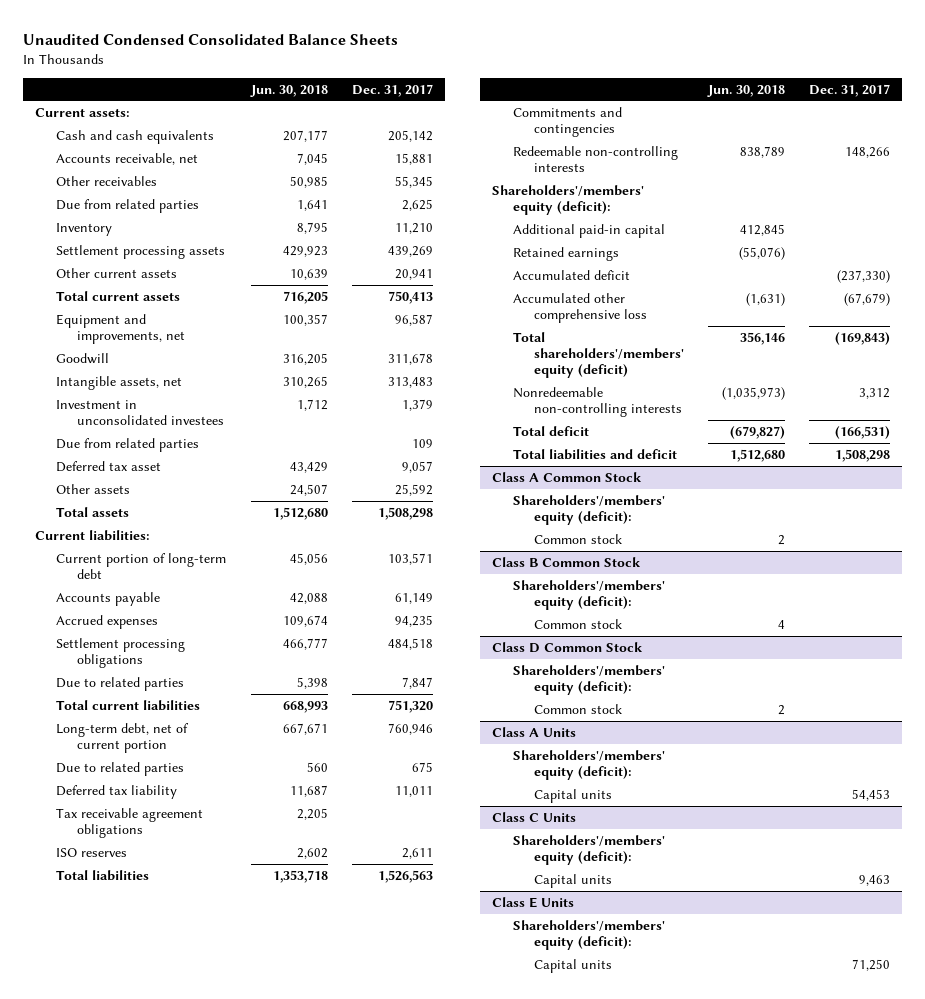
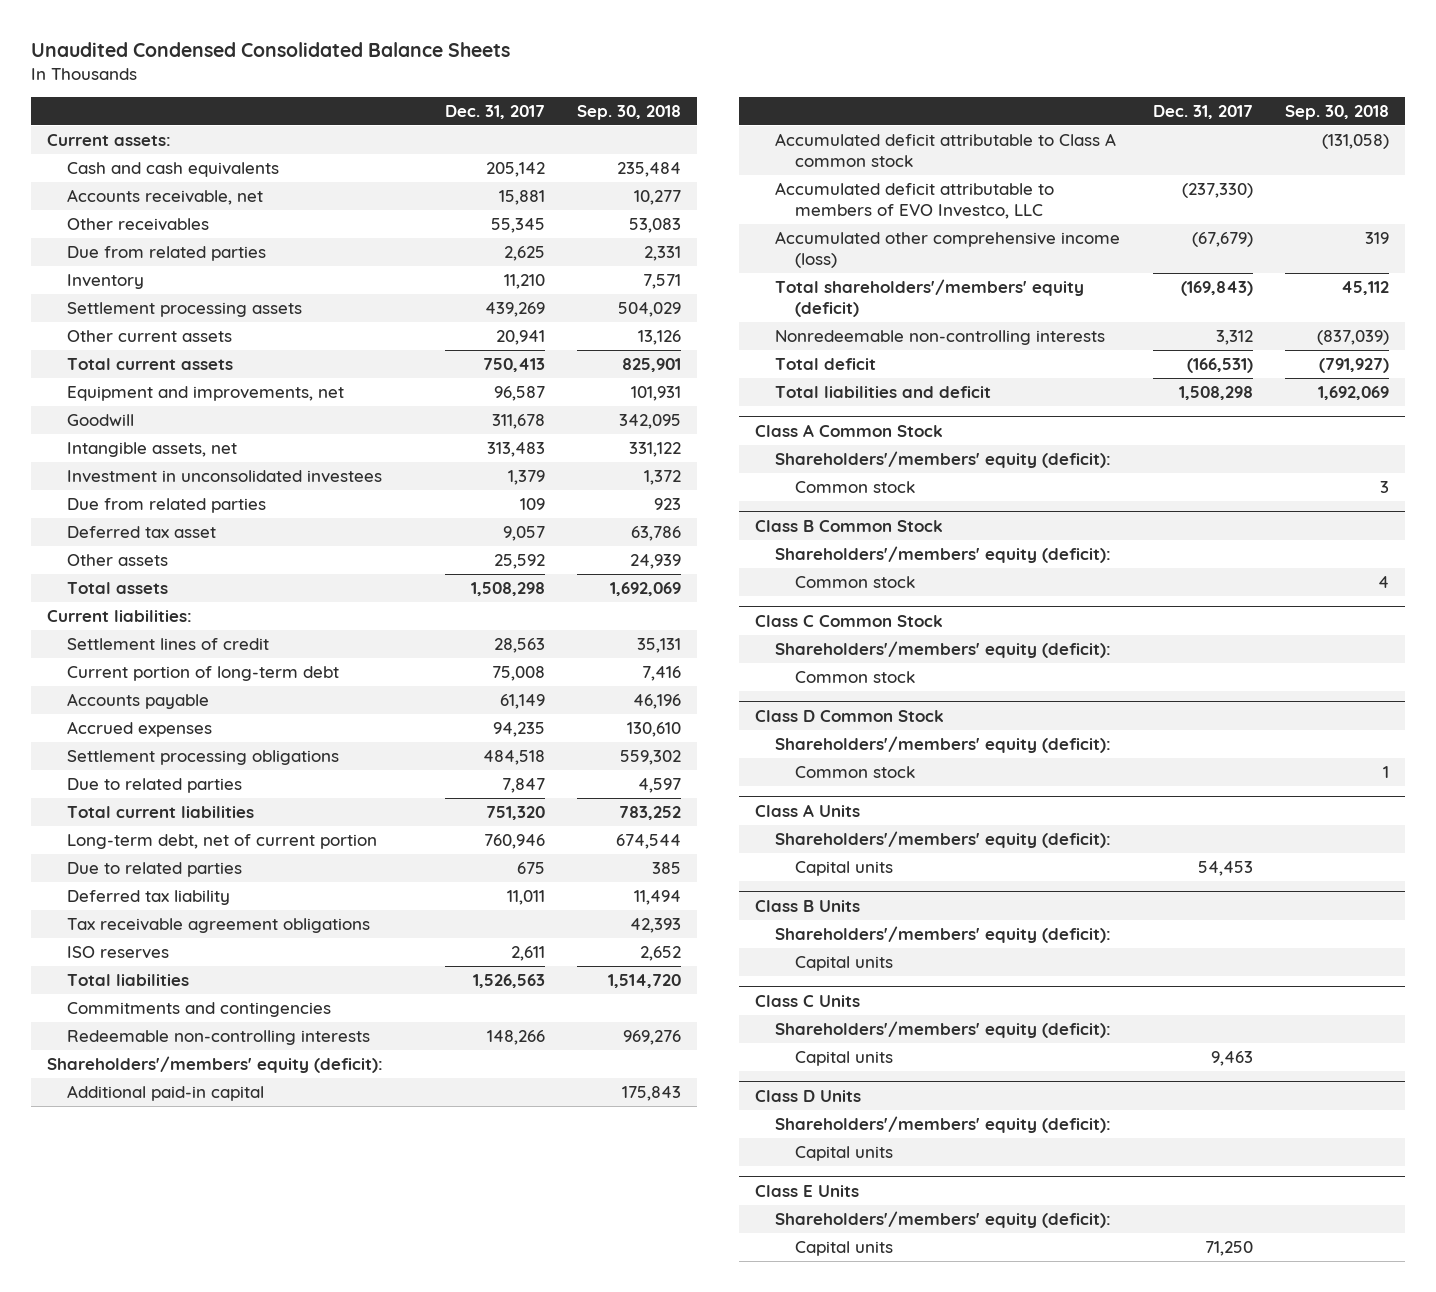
- | Jun. 30, 2018 | Dec. 31, 2017
+ | Dec. 31, 2017 | Sep. 30, 2018
- Current portion of long-term debt | 45,056 | 103,571
+ Settlement lines of credit | 28,563 | 35,131
+ Current portion of long-term debt | 75,008 | 7,416
- Retained earnings | (55,076) |
- Accumulated deficit | | (237,330)
- Accumulated other comprehensive loss | (1,631) | (67,679)
+ Accumulated deficit attributable to Class A common stock | | (131,058)
+ Accumulated deficit attributable to members of EVO Investco, LLC | (237,330) |
+ Accumulated other comprehensive income (loss) | (67,679) | 319
+ Class C Common Stock
+ Shareholders'/members' equity (deficit):
+ Common stock
+ Class B Units
+ Shareholders'/members' equity (deficit):
+ Capital units
+ Class D Units
+ Shareholders'/members' equity (deficit):
+ Capital units

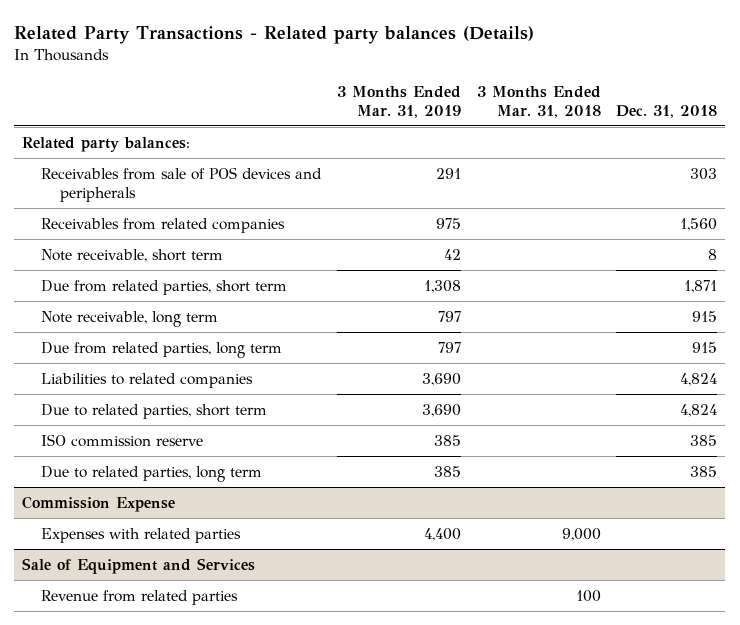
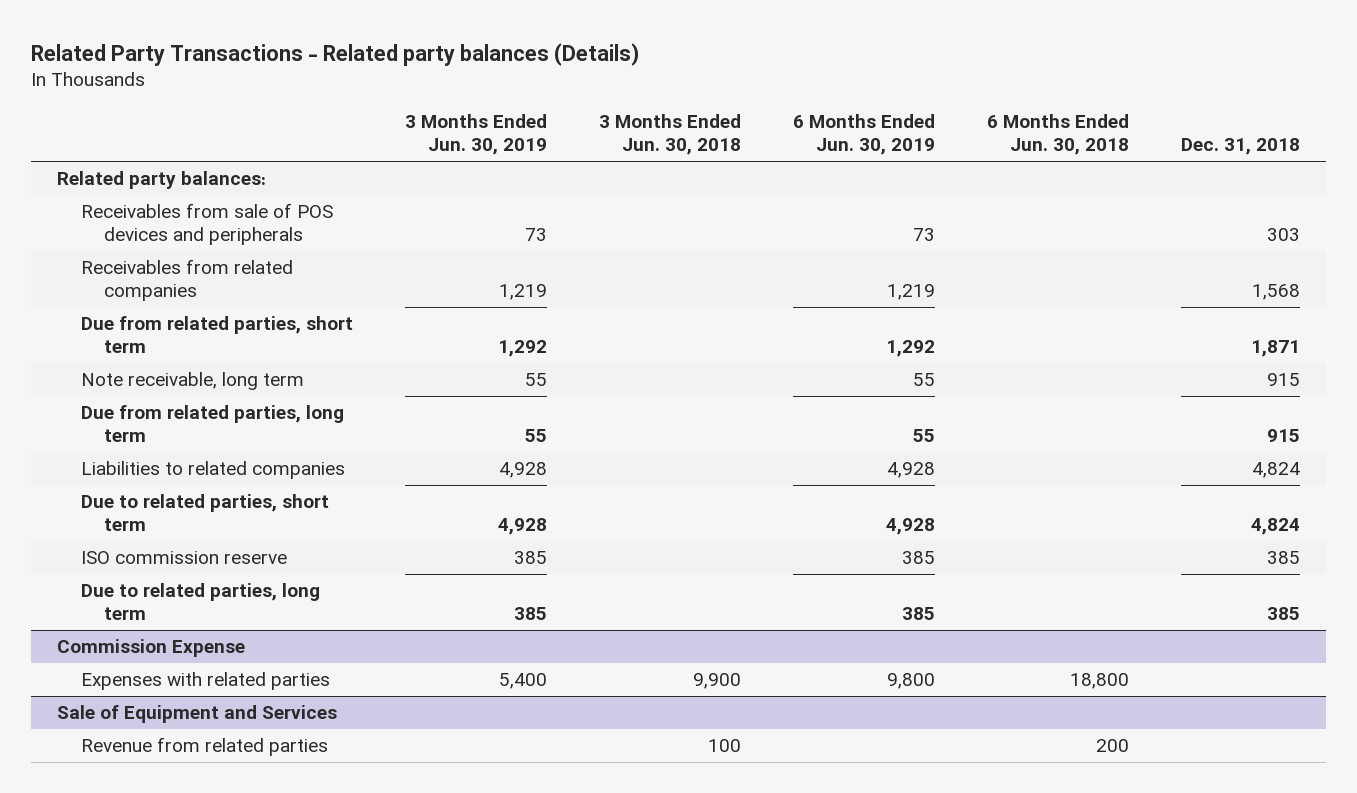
- | 3 Months Ended Mar. 31, 2019 | 3 Months Ended Mar. 31, 2018 | Dec. 31, 2018
+ | 3 Months Ended Jun. 30, 2019 | 3 Months Ended Jun. 30, 2018 | 6 Months Ended Jun. 30, 2019 | 6 Months Ended Jun. 30, 2018 | Dec. 31, 2018
- Receivables from related companies | 975 | | 1,560
- Note receivable, short term | 42 | | 8
+ Receivables from related companies | 1,219 | | 1,219 | | 1,568

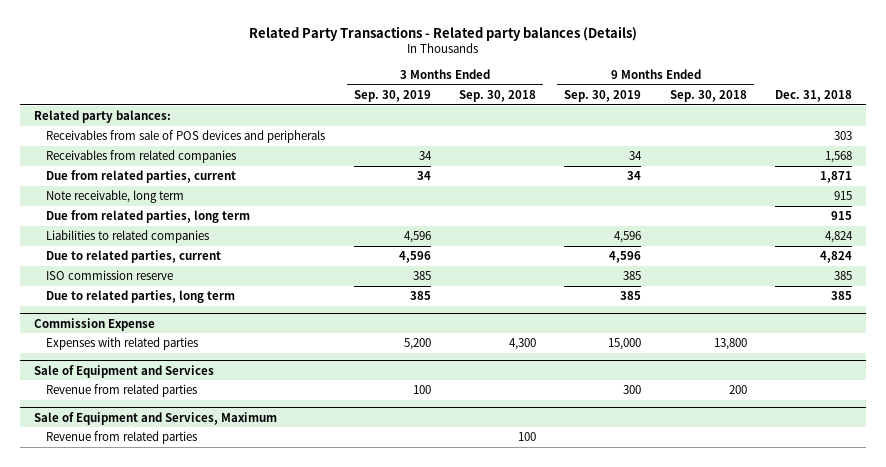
- | 3 Months Ended Jun. 30, 2019 | 3 Months Ended Jun. 30, 2018 | 6 Months Ended Jun. 30, 2019 | 6 Months Ended Jun. 30, 2018 | Dec. 31, 2018
+ | 3 Months Ended Sep. 30, 2019 | 3 Months Ended Sep. 30, 2018 | 9 Months Ended Sep. 30, 2019 | 9 Months Ended Sep. 30, 2018 | Dec. 31, 2018
- Due from related parties, short term | 1,292 | | 1,292 | | 1,871
+ Due from related parties, current | 34 | | 34 | | 1,871
- Due to related parties, short term | 4,928 | | 4,928 | | 4,824
+ Due to related parties, current | 4,596 | | 4,596 | | 4,824
+ Sale of Equipment and Services, Maximum
+ Revenue from related parties | | 100 | | |

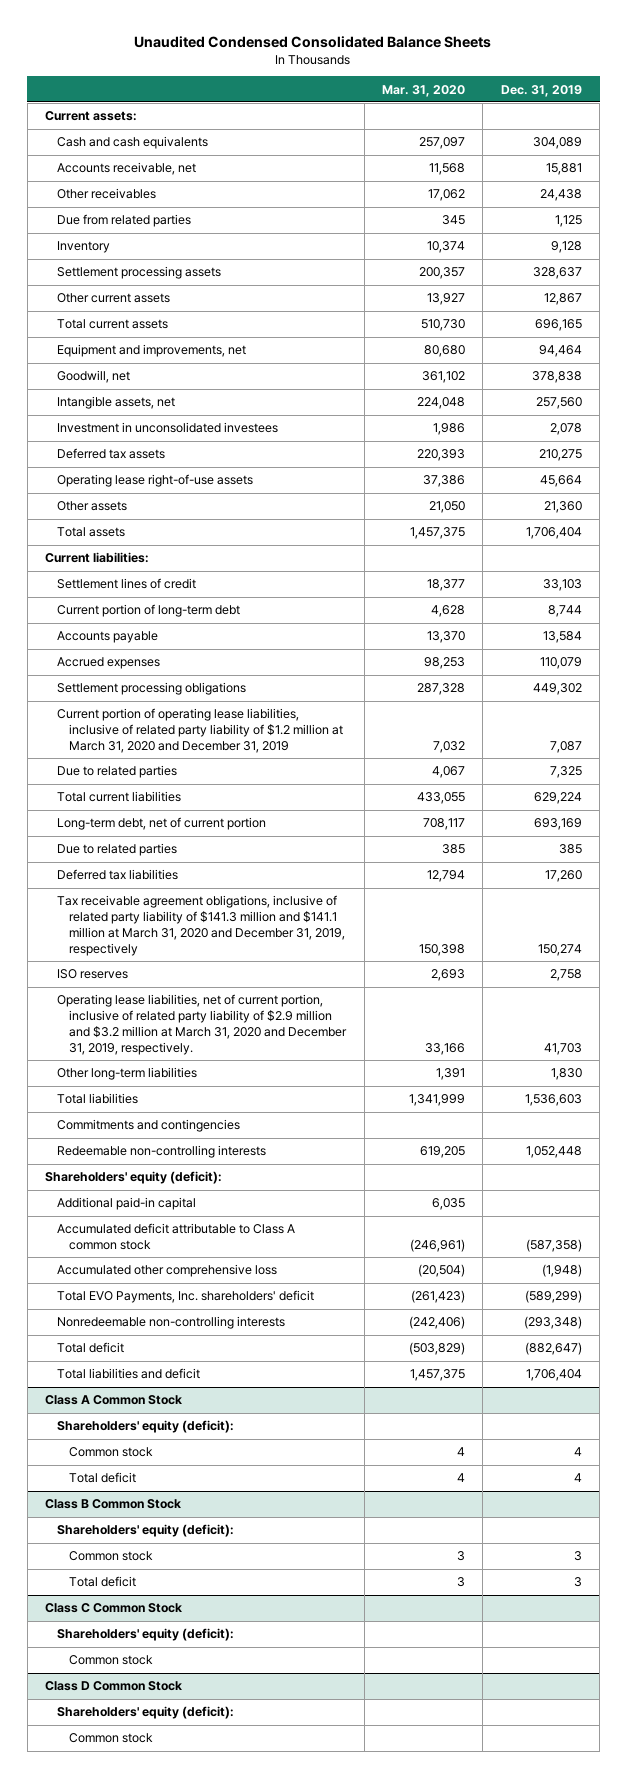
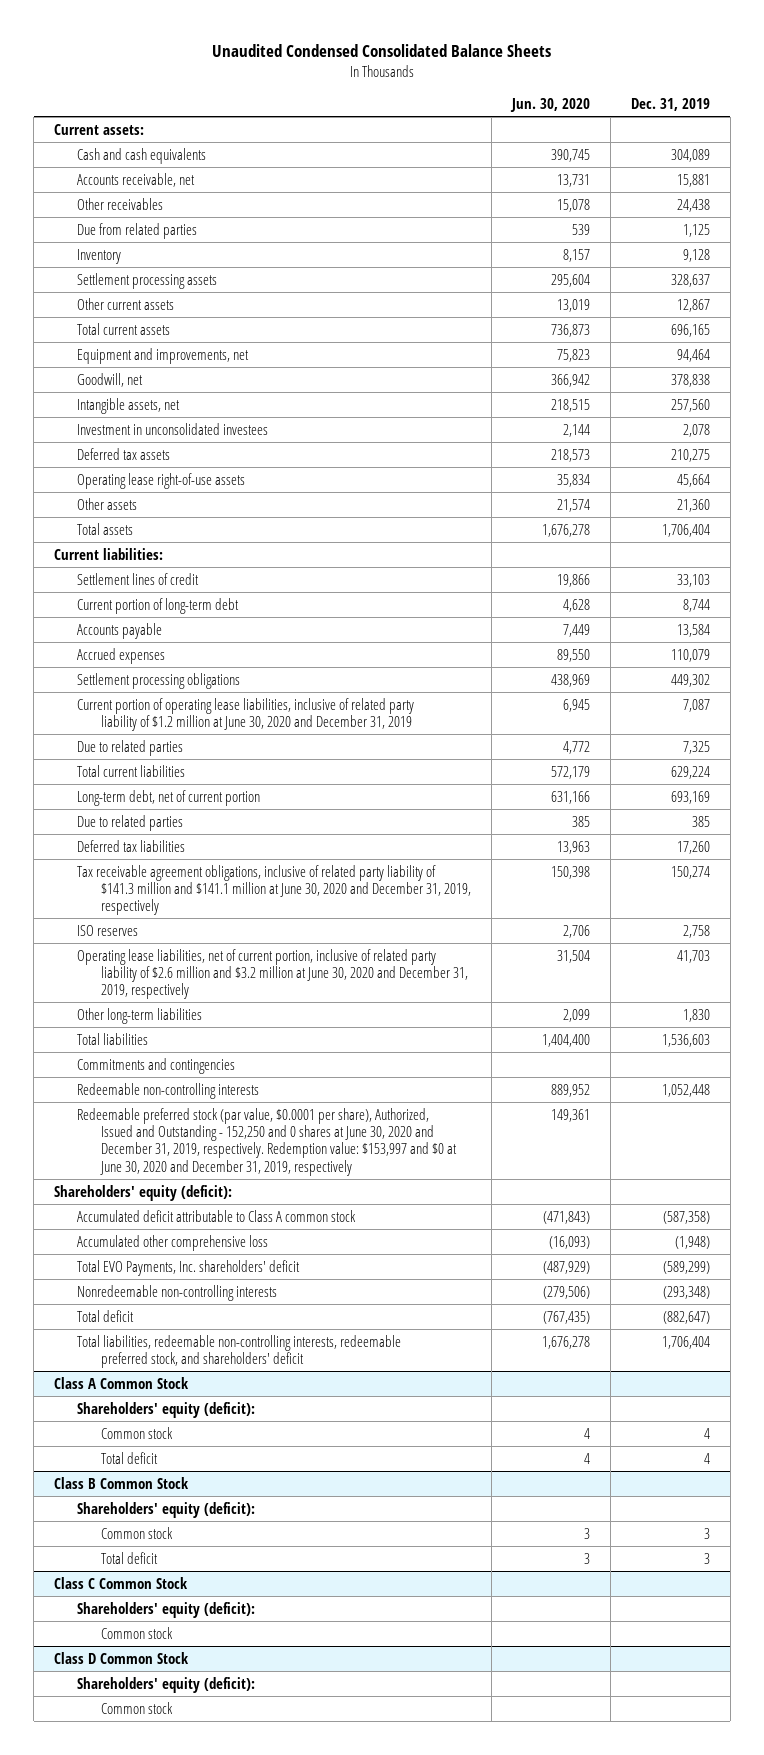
- | Mar. 31, 2020 | Dec. 31, 2019
+ | Jun. 30, 2020 | Dec. 31, 2019
- Current portion of operating lease liabilities, inclusive of related party liability of $1.2 million at March 31, 2020 and December 31, 2019 | 7,032 | 7,087
+ Current portion of operating lease liabilities, inclusive of related party liability of $1.2 million at June 30, 2020 and December 31, 2019 | 6,945 | 7,087
- Tax receivable agreement obligations, inclusive of related party liability of $141.3 million and $141.1 million at March 31, 2020 and December 31, 2019, respectively | 150,398 | 150,274
+ Tax receivable agreement obligations, inclusive of related party liability of $141.3 million and $141.1 million at June 30, 2020 and December 31, 2019, respectively | 150,398 | 150,274
- Operating lease liabilities, net of current portion, inclusive of related party liability of $2.9 million and $3.2 million at March 31, 2020 and December 31, 2019, respectively. | 33,166 | 41,703
+ Operating lease liabilities, net of current portion, inclusive of related party liability of $2.6 million and $3.2 million at June 30, 2020 and December 31, 2019, respectively | 31,504 | 41,703
+ Redeemable preferred stock (par value, $0.0001 per share), Authorized, Issued and Outstanding - 152,250 and 0 shares at June 30, 2020 and December 31, 2019, respectively. Redemption value: $153,997 and $0 at June 30, 2020 and December 31, 2019, respectively | 149,361 |
- Additional paid-in capital | 6,035 |
- Total liabilities and deficit | 1,457,375 | 1,706,404
+ Total liabilities, redeemable non-controlling interests, redeemable preferred stock, and shareholders' deficit | 1,676,278 | 1,706,404

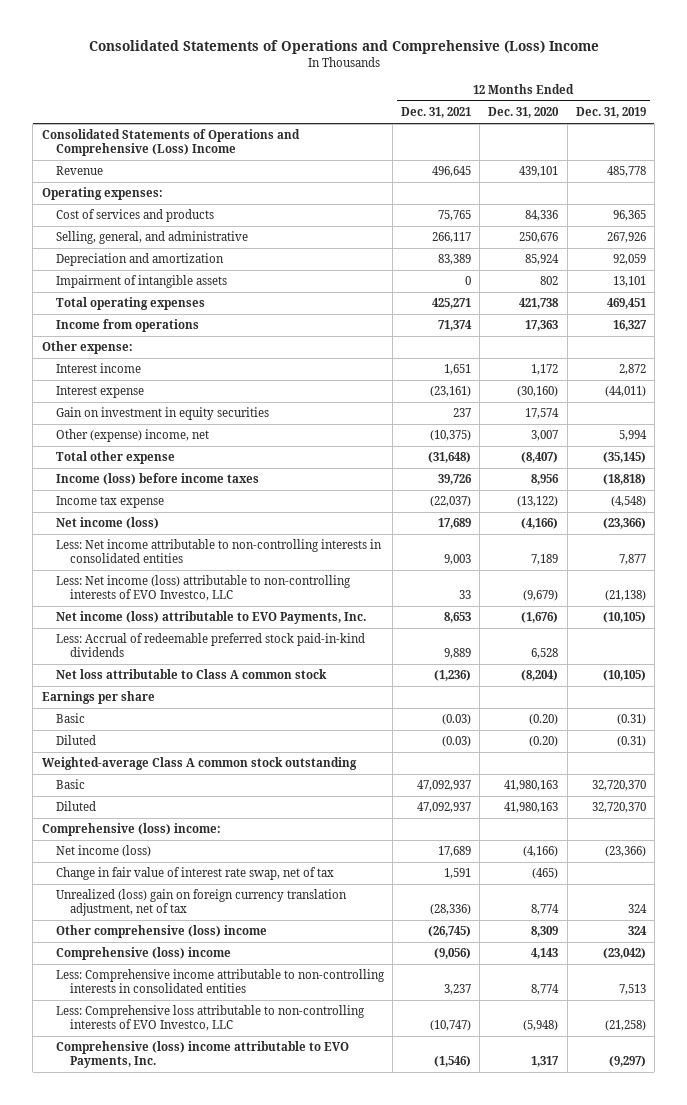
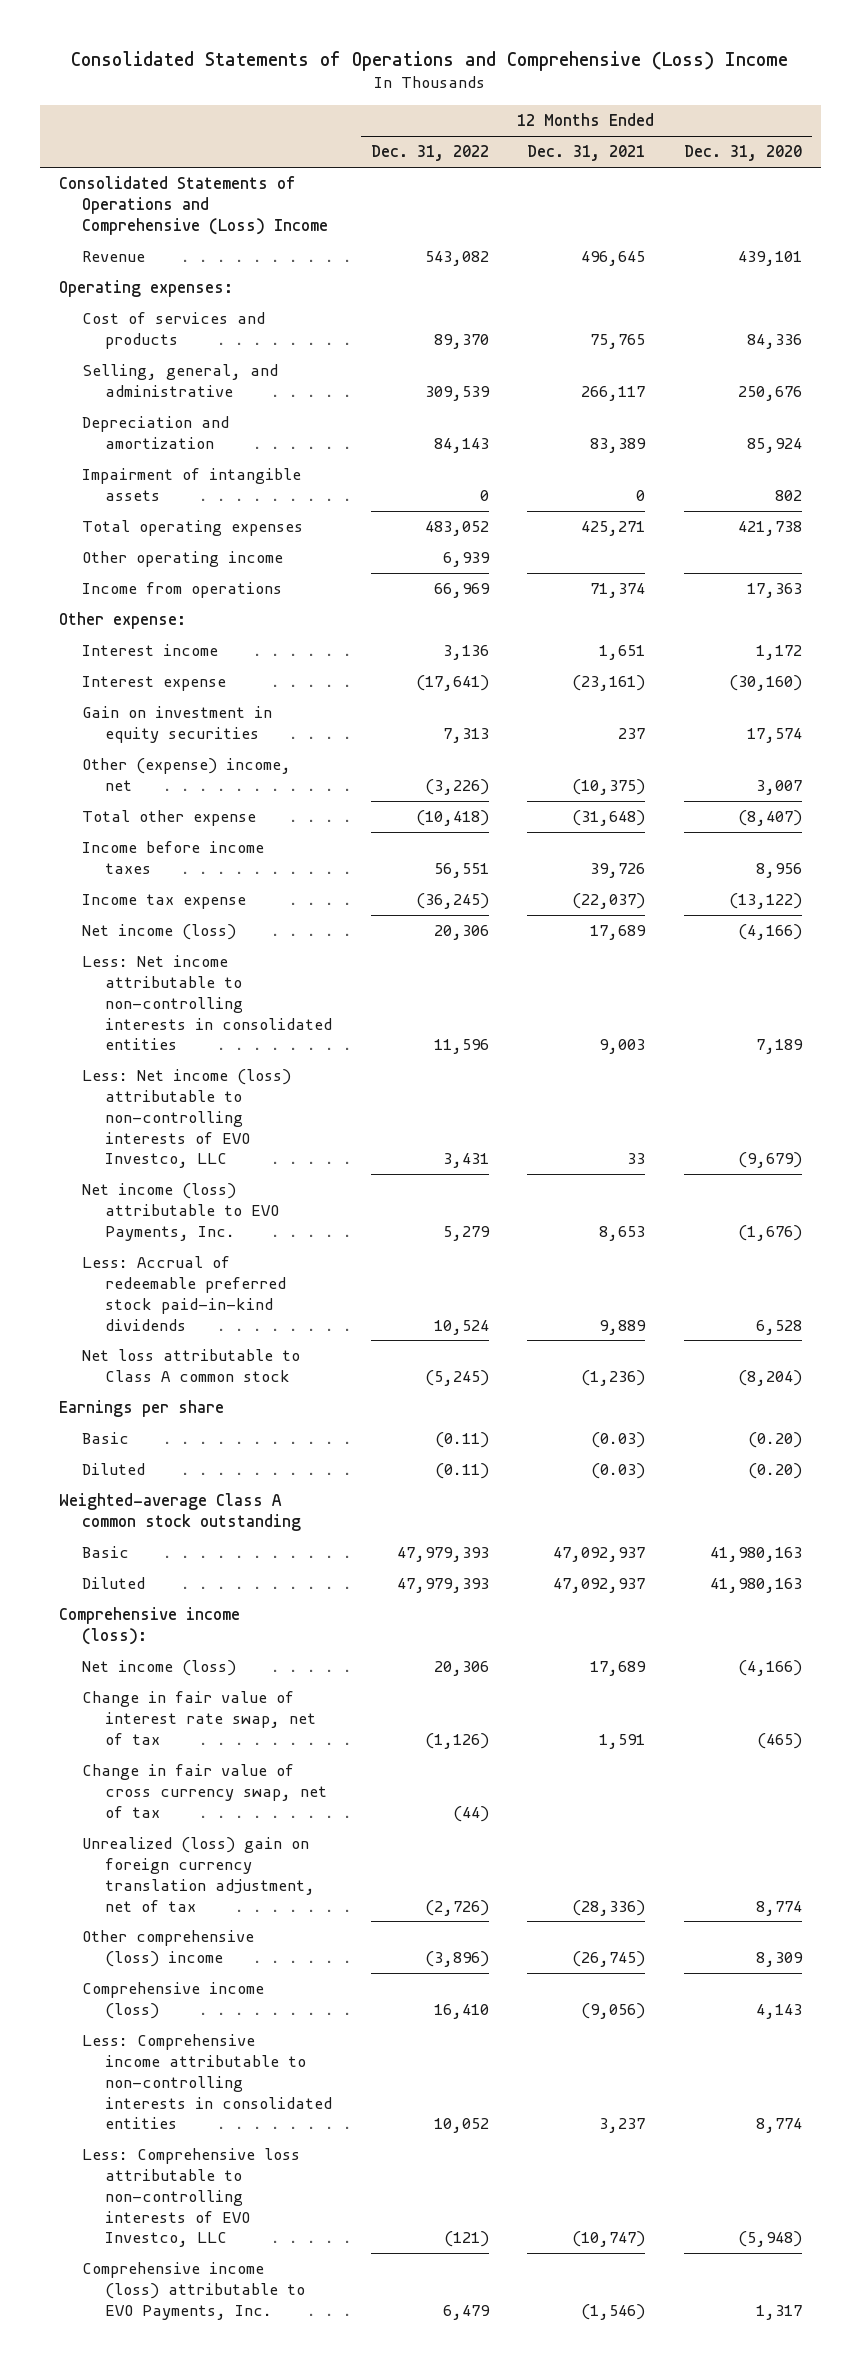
- | 12 Months Ended Dec. 31, 2021 | 12 Months Ended Dec. 31, 2020 | 12 Months Ended Dec. 31, 2019
+ | 12 Months Ended Dec. 31, 2022 | 12 Months Ended Dec. 31, 2021 | 12 Months Ended Dec. 31, 2020
+ Other operating income | 6,939 | |
- Income (loss) before income taxes | 39,726 | 8,956 | (18,818)
+ Income before income taxes | 56,551 | 39,726 | 8,956
- Comprehensive (loss) income:
+ Comprehensive income (loss):
+ Change in fair value of cross currency swap, net of tax | (44) | |
- Comprehensive (loss) income | (9,056) | 4,143 | (23,042)
+ Comprehensive income (loss) | 16,410 | (9,056) | 4,143
- Comprehensive (loss) income attributable to EVO Payments, Inc. | (1,546) | 1,317 | (9,297)
+ Comprehensive income (loss) attributable to EVO Payments, Inc. | 6,479 | (1,546) | 1,317

